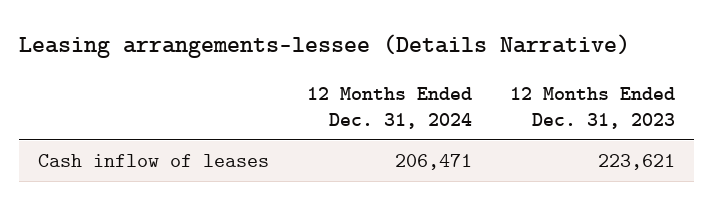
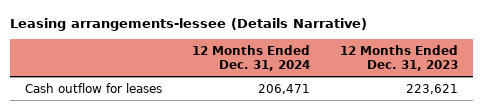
- Cash inflow of leases | 206,471 | 223,621
+ Cash outflow for leases | 206,471 | 223,621

